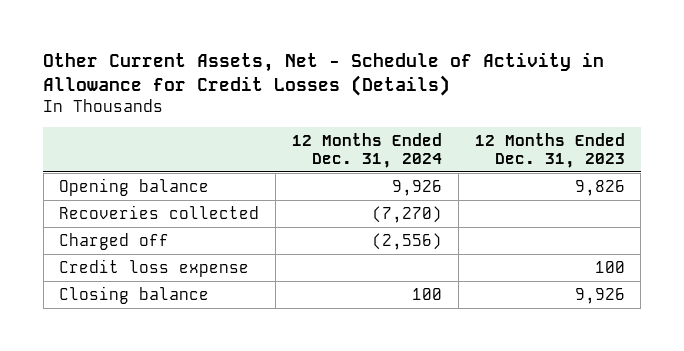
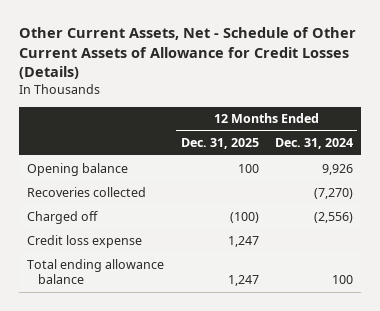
- Other Current Assets, Net - Schedule of Activity in Allowance for Credit Losses (Details)
+ Other Current Assets, Net - Schedule of Other Current Assets of Allowance for Credit Losses (Details)
- | 12 Months Ended Dec. 31, 2024 | 12 Months Ended Dec. 31, 2023
+ | 12 Months Ended Dec. 31, 2025 | 12 Months Ended Dec. 31, 2024
- Closing balance | 100 | 9,926
+ Total ending allowance balance | 1,247 | 100

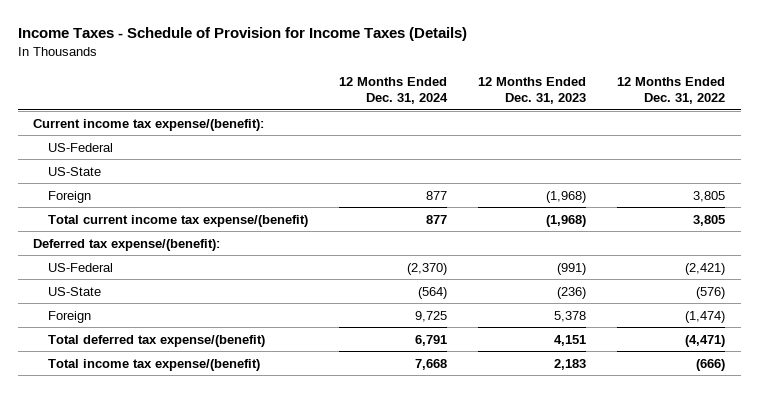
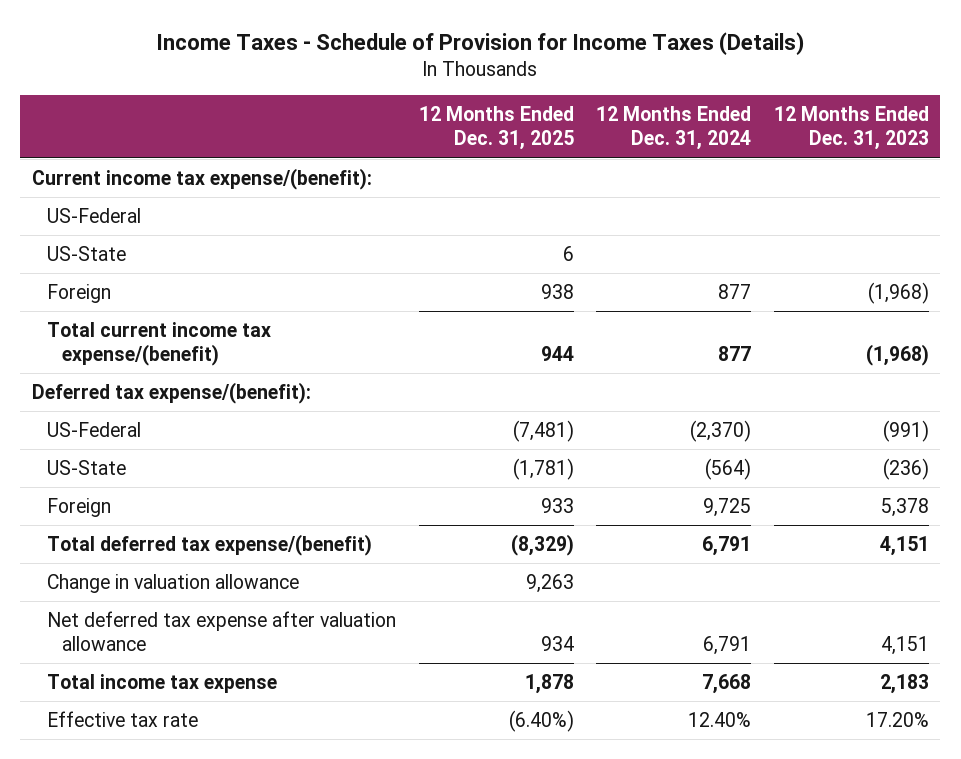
- | 12 Months Ended Dec. 31, 2024 | 12 Months Ended Dec. 31, 2023 | 12 Months Ended Dec. 31, 2022
+ | 12 Months Ended Dec. 31, 2025 | 12 Months Ended Dec. 31, 2024 | 12 Months Ended Dec. 31, 2023
- Total income tax expense/(benefit) | 7,668 | 2,183 | (666)
+ Change in valuation allowance | 9,263 | |
+ Net deferred tax expense after valuation allowance | 934 | 6,791 | 4,151
+ Total income tax expense | 1,878 | 7,668 | 2,183
+ Effective tax rate | (6.40%) | 12.40% | 17.20%

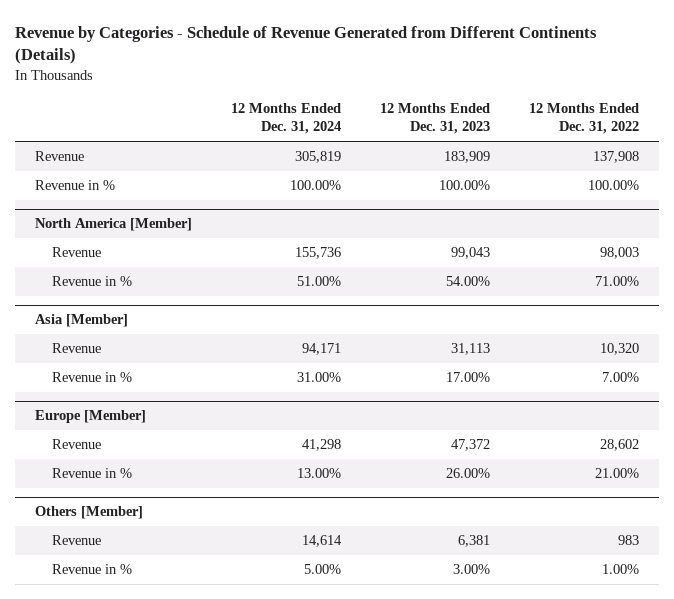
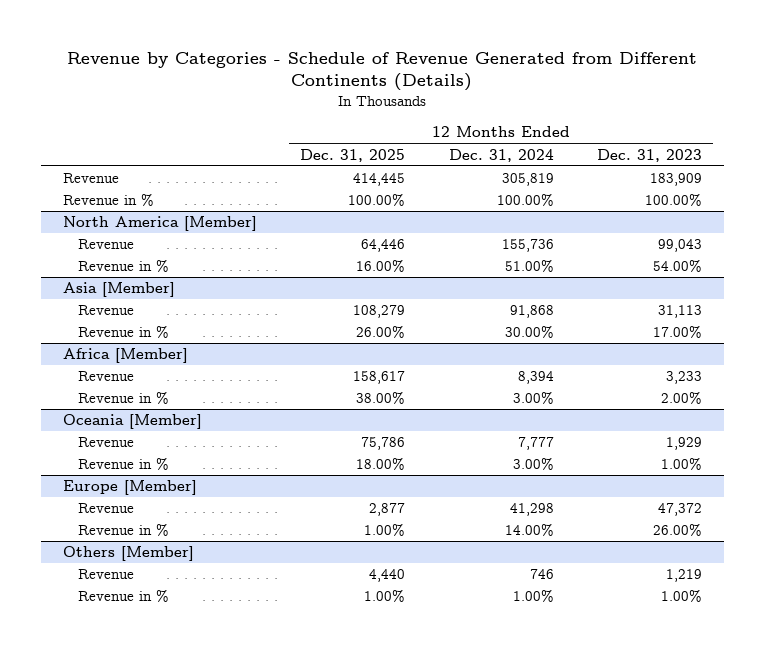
- | 12 Months Ended Dec. 31, 2024 | 12 Months Ended Dec. 31, 2023 | 12 Months Ended Dec. 31, 2022
+ | 12 Months Ended Dec. 31, 2025 | 12 Months Ended Dec. 31, 2024 | 12 Months Ended Dec. 31, 2023
@ Asia [Member]
- Revenue | 94,171 | 31,113 | 10,320
- Revenue in % | 31.00% | 17.00% | 7.00%
+ Revenue | 108,279 | 91,868 | 31,113
+ Revenue in % | 26.00% | 30.00% | 17.00%
+ Africa [Member]
+ Revenue | 158,617 | 8,394 | 3,233
+ Revenue in % | 38.00% | 3.00% | 2.00%
+ Oceania [Member]
+ Revenue | 75,786 | 7,777 | 1,929
+ Revenue in % | 18.00% | 3.00% | 1.00%
@ Europe [Member]
- Revenue in % | 13.00% | 26.00% | 21.00%
+ Revenue in % | 1.00% | 14.00% | 26.00%
@ Others [Member]
- Revenue | 14,614 | 6,381 | 983
- Revenue in % | 5.00% | 3.00% | 1.00%
+ Revenue | 4,440 | 746 | 1,219
+ Revenue in % | 1.00% | 1.00% | 1.00%

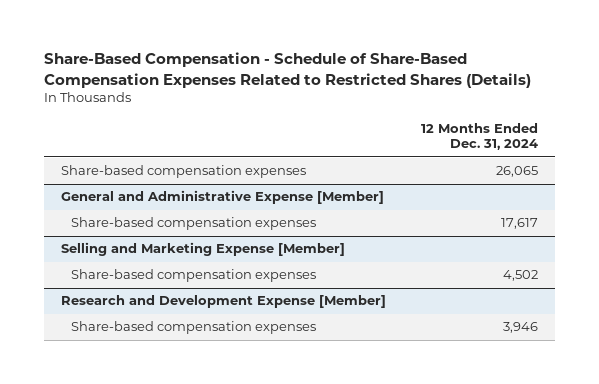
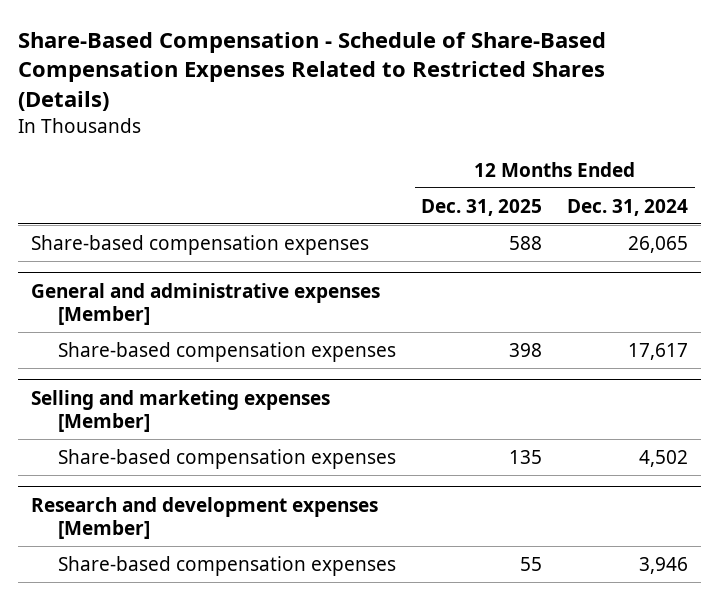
- | 12 Months Ended Dec. 31, 2024
+ | 12 Months Ended Dec. 31, 2025 | 12 Months Ended Dec. 31, 2024
- General and Administrative Expense [Member]
+ General and administrative expenses [Member]
- Selling and Marketing Expense [Member]
+ Selling and marketing expenses [Member]
- Research and Development Expense [Member]
+ Research and development expenses [Member]

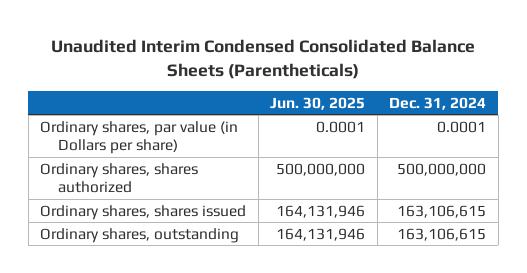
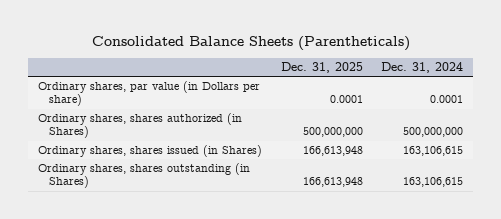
- Unaudited Interim Condensed Consolidated Balance Sheets (Parentheticals)
+ Consolidated Balance Sheets (Parentheticals)
- | Jun. 30, 2025 | Dec. 31, 2024
+ | Dec. 31, 2025 | Dec. 31, 2024
- Ordinary shares, shares authorized | 500,000,000 | 500,000,000
- Ordinary shares, shares issued | 164,131,946 | 163,106,615
- Ordinary shares, outstanding | 164,131,946 | 163,106,615
+ Ordinary shares, shares authorized (in Shares) | 500,000,000 | 500,000,000
+ Ordinary shares, shares issued (in Shares) | 166,613,948 | 163,106,615
+ Ordinary shares, shares outstanding (in Shares) | 166,613,948 | 163,106,615

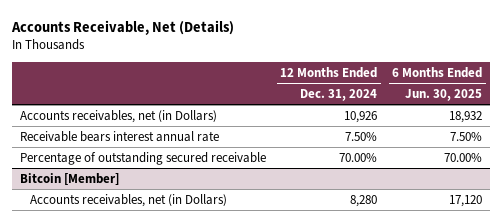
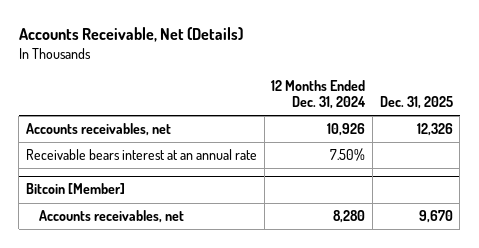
- | 12 Months Ended Dec. 31, 2024 | 6 Months Ended Jun. 30, 2025
+ | 12 Months Ended Dec. 31, 2024 | Dec. 31, 2025
- Accounts receivables, net (in Dollars) | 10,926 | 18,932
- Receivable bears interest annual rate | 7.50% | 7.50%
- Percentage of outstanding secured receivable | 70.00% | 70.00%
+ Accounts receivables, net | 10,926 | 12,326
+ Receivable bears interest at an annual rate | 7.50% |
@ Bitcoin [Member]
- Accounts receivables, net (in Dollars) | 8,280 | 17,120
+ Accounts receivables, net | 8,280 | 9,670

